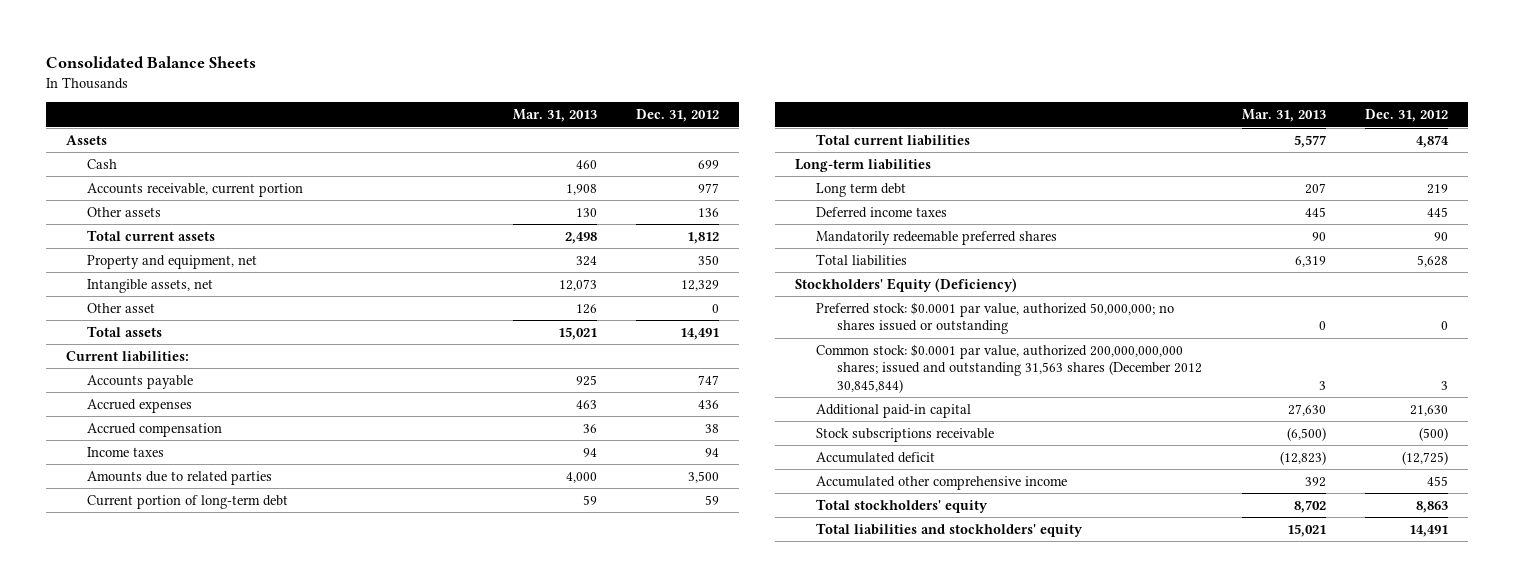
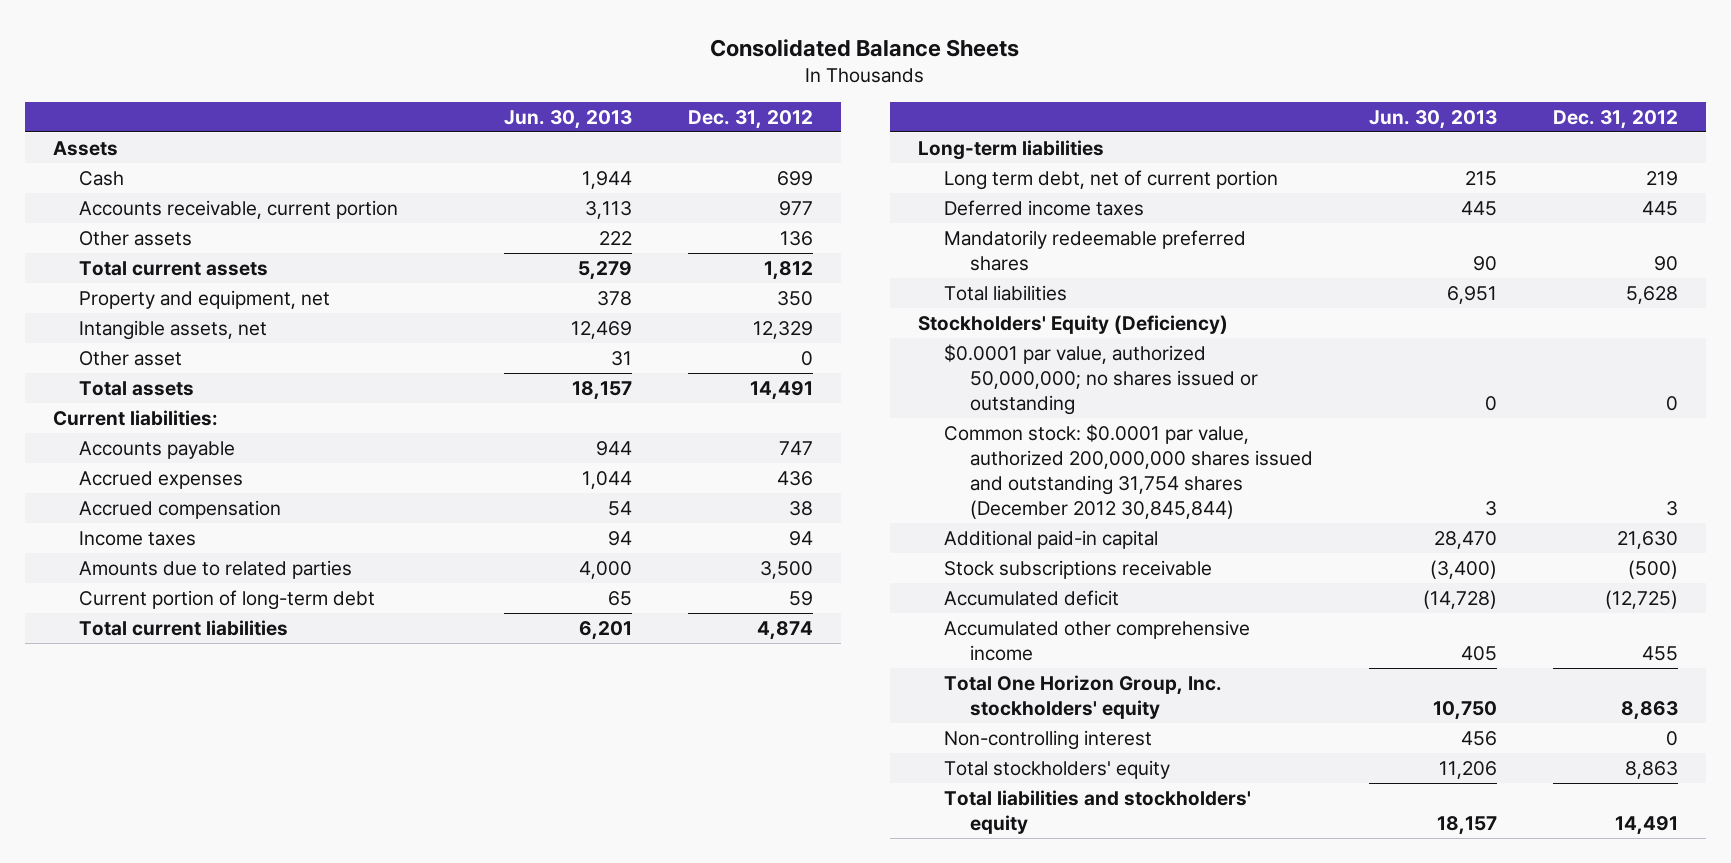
- | Mar. 31, 2013 | Dec. 31, 2012
+ | Jun. 30, 2013 | Dec. 31, 2012
- Long term debt | 207 | 219
+ Long term debt, net of current portion | 215 | 219
- Preferred stock: $0.0001 par value, authorized 50,000,000; no shares issued or outstanding | 0 | 0
- Common stock: $0.0001 par value, authorized 200,000,000,000 shares; issued and outstanding 31,563 shares (December 2012 30,845,844) | 3 | 3
+ $0.0001 par value, authorized 50,000,000; no shares issued or outstanding | 0 | 0
+ Common stock: $0.0001 par value, authorized 200,000,000 shares issued and outstanding 31,754 shares (December 2012 30,845,844) | 3 | 3
+ Total One Horizon Group, Inc. stockholders' equity | 10,750 | 8,863
+ Non-controlling interest | 456 | 0

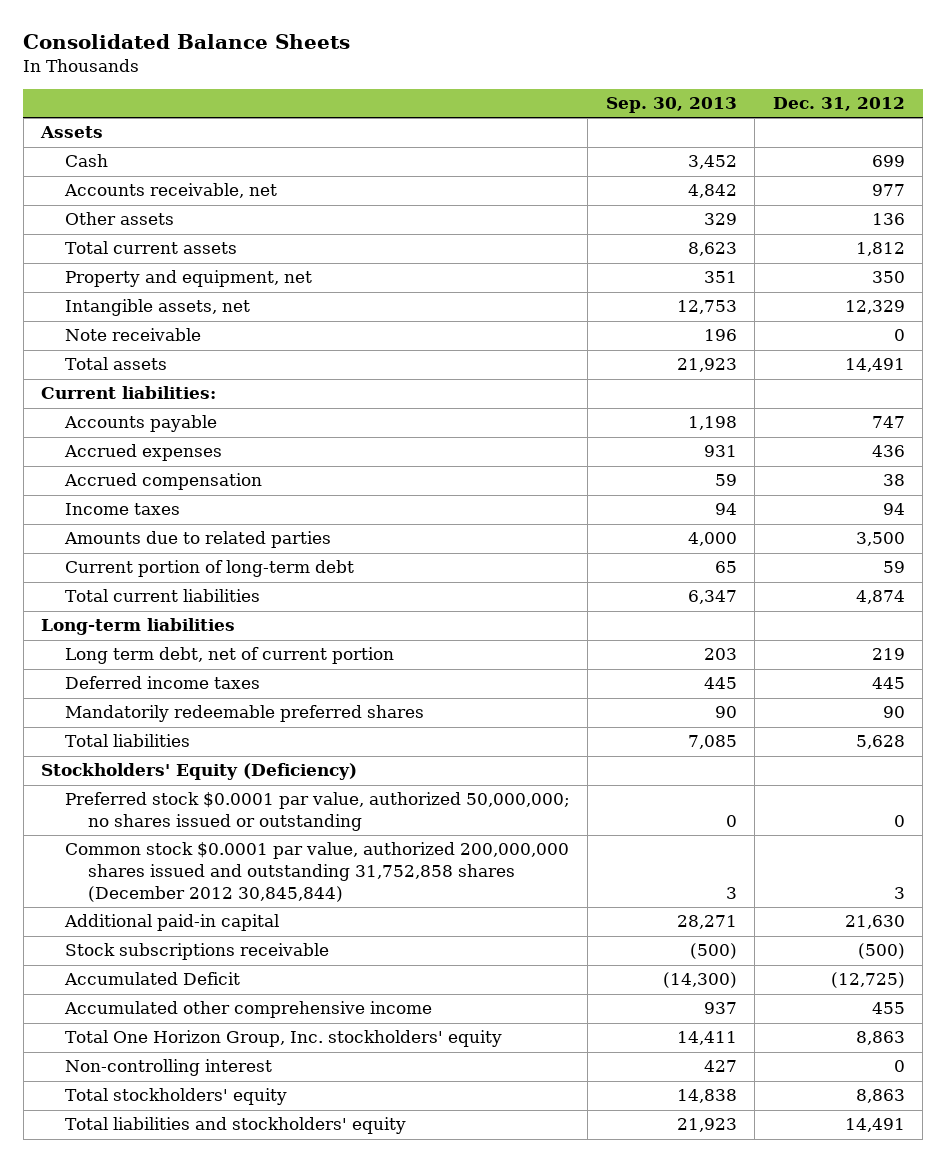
- | Jun. 30, 2013 | Dec. 31, 2012
+ | Sep. 30, 2013 | Dec. 31, 2012
- Accounts receivable, current portion | 3,113 | 977
+ Accounts receivable, net | 4,842 | 977
- Other asset | 31 | 0
+ Note receivable | 196 | 0
- $0.0001 par value, authorized 50,000,000; no shares issued or outstanding | 0 | 0
- Common stock: $0.0001 par value, authorized 200,000,000 shares issued and outstanding 31,754 shares (December 2012 30,845,844) | 3 | 3
+ Preferred stock $0.0001 par value, authorized 50,000,000; no shares issued or outstanding | 0 | 0
+ Common stock $0.0001 par value, authorized 200,000,000 shares issued and outstanding 31,752,858 shares (December 2012 30,845,844) | 3 | 3
- Accumulated deficit | (14,728) | (12,725)
+ Accumulated Deficit | (14,300) | (12,725)

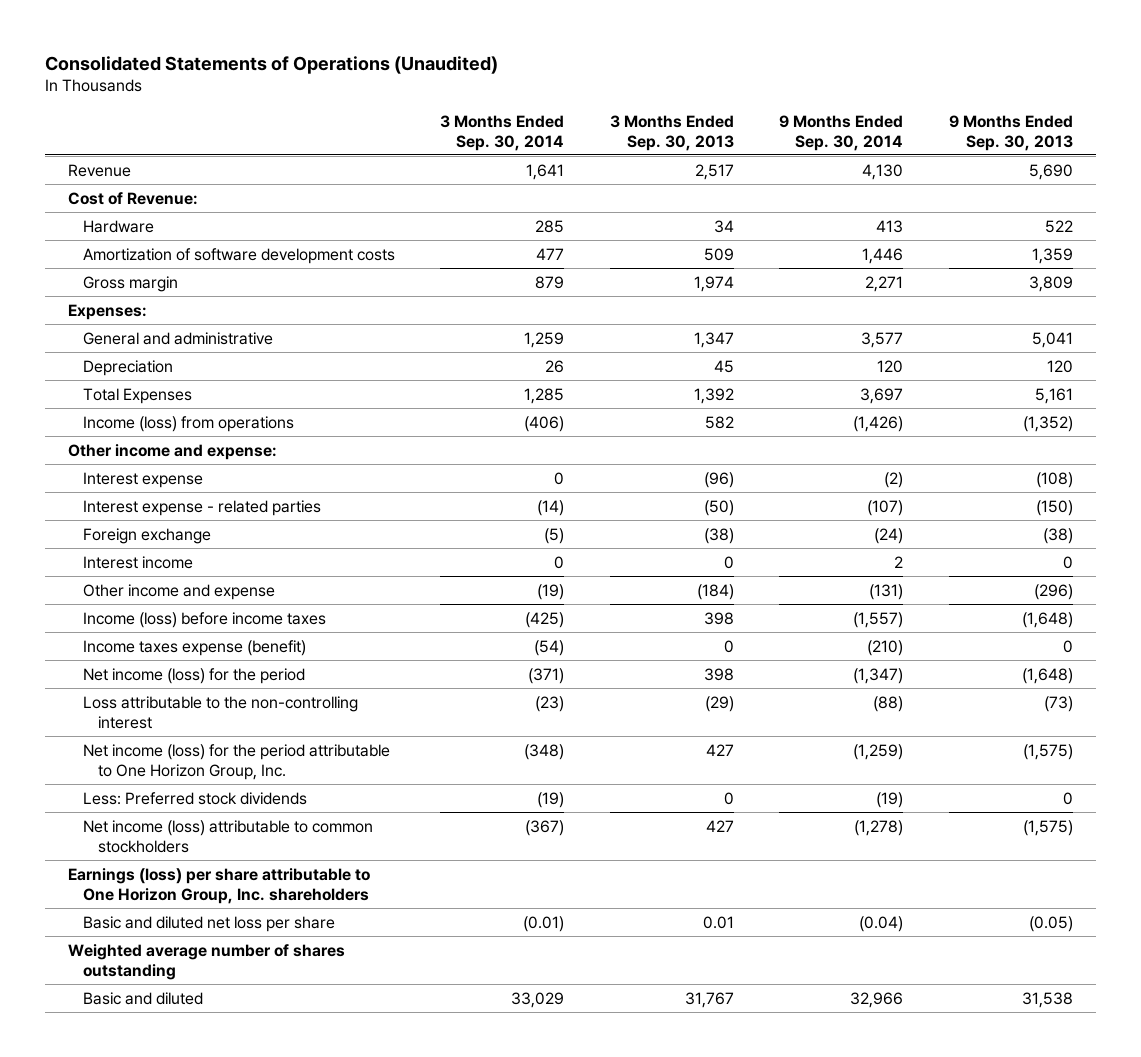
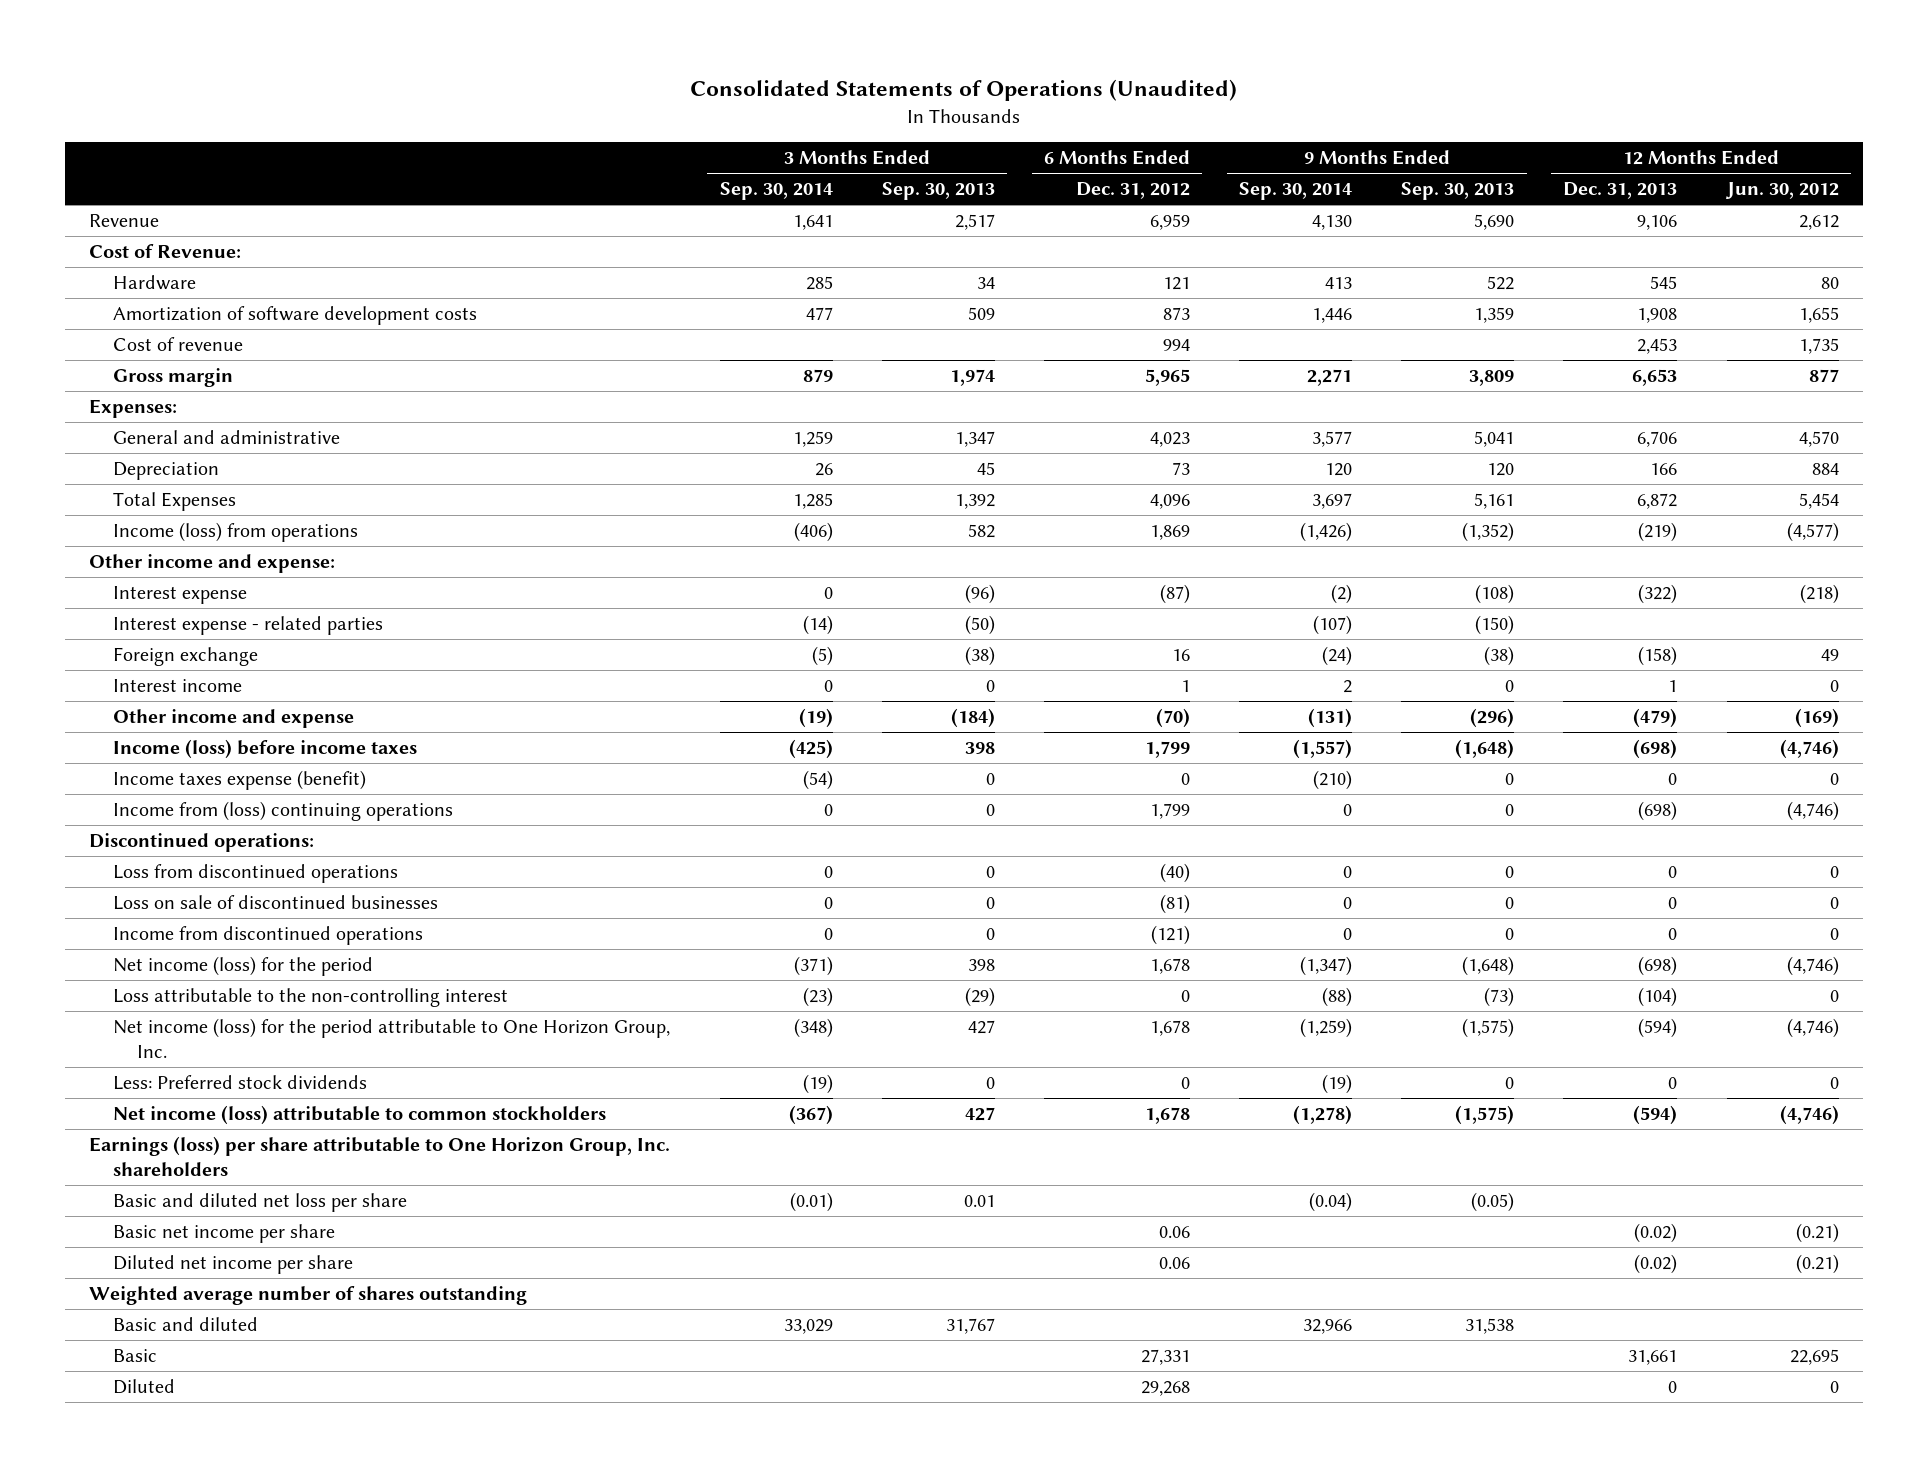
- | 3 Months Ended Sep. 30, 2014 | 3 Months Ended Sep. 30, 2013 | 9 Months Ended Sep. 30, 2014 | 9 Months Ended Sep. 30, 2013
+ | 3 Months Ended Sep. 30, 2014 | 3 Months Ended Sep. 30, 2013 | 6 Months Ended Dec. 31, 2012 | 9 Months Ended Sep. 30, 2014 | 9 Months Ended Sep. 30, 2013 | 12 Months Ended Dec. 31, 2013 | 12 Months Ended Jun. 30, 2012
+ Cost of revenue | | | 994 | | | 2,453 | 1,735
+ Income from (loss) continuing operations | 0 | 0 | 1,799 | 0 | 0 | (698) | (4,746)
+ Discontinued operations:
+ Loss from discontinued operations | 0 | 0 | (40) | 0 | 0 | 0 | 0
+ Loss on sale of discontinued businesses | 0 | 0 | (81) | 0 | 0 | 0 | 0
+ Income from discontinued operations | 0 | 0 | (121) | 0 | 0 | 0 | 0
+ Basic net income per share | | | 0.06 | | | (0.02) | (0.21)
+ Diluted net income per share | | | 0.06 | | | (0.02) | (0.21)
+ Basic | | | 27,331 | | | 31,661 | 22,695
+ Diluted | | | 29,268 | | | 0 | 0

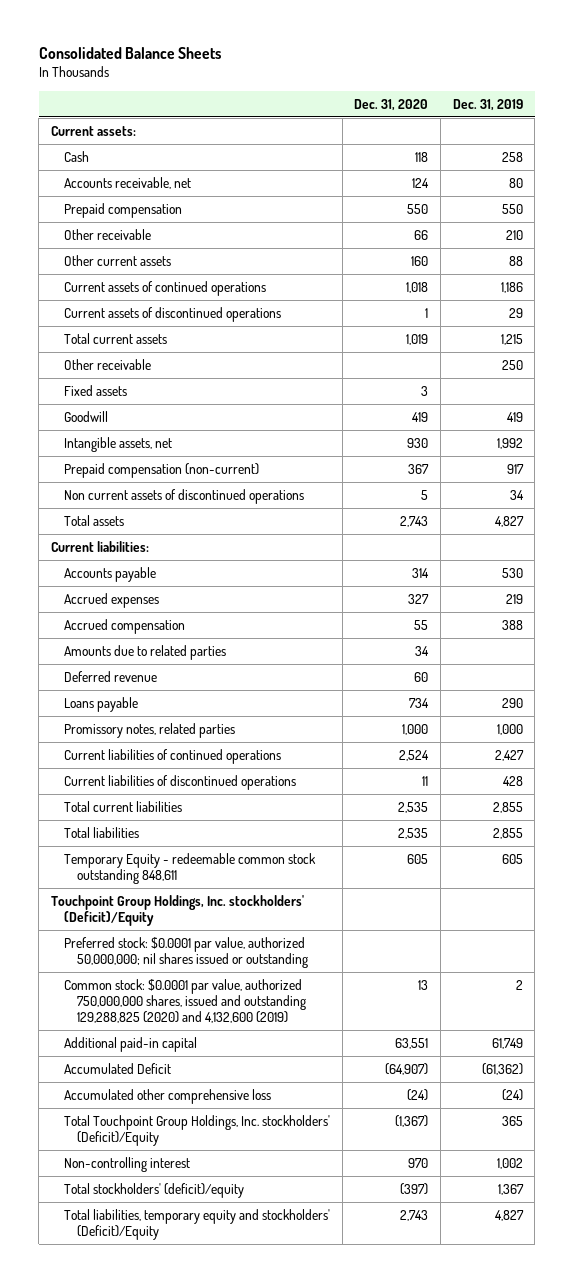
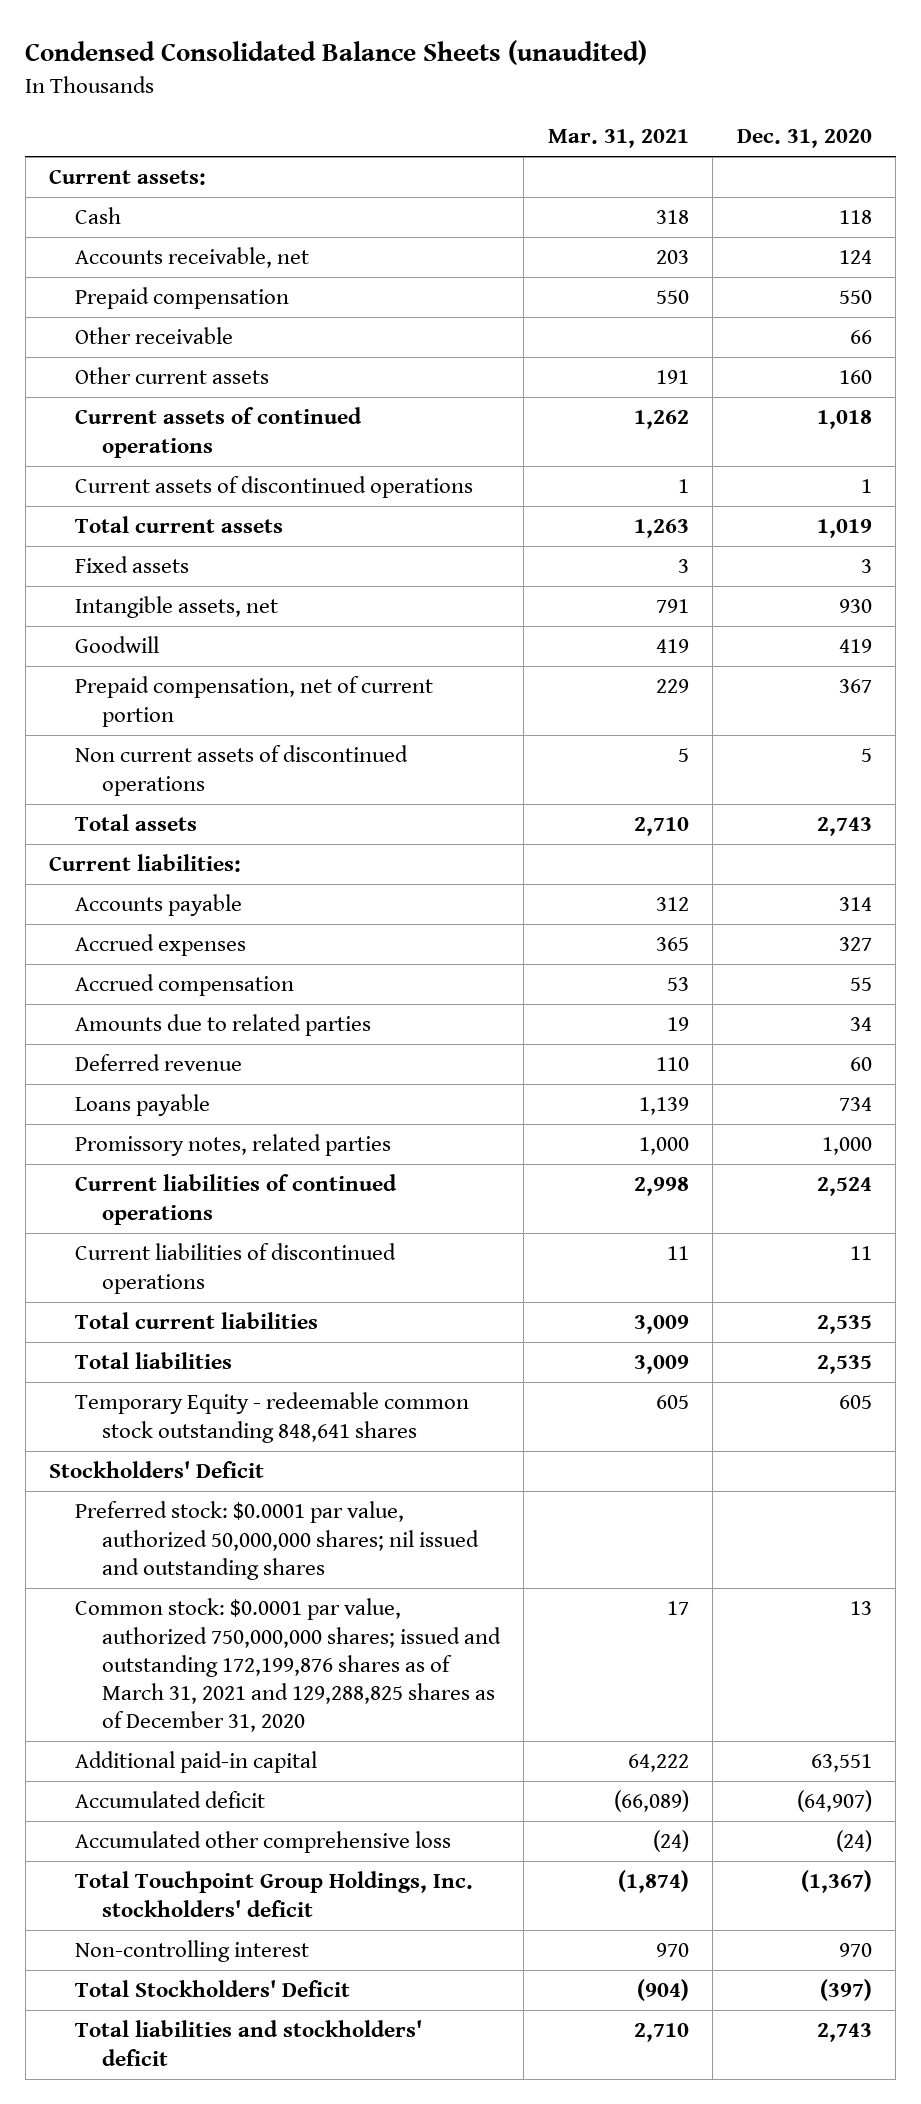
- Consolidated Balance Sheets
+ Condensed Consolidated Balance Sheets (unaudited)
- | Dec. 31, 2020 | Dec. 31, 2019
+ | Mar. 31, 2021 | Dec. 31, 2020
- Other receivable | | 250
- Prepaid compensation (non-current) | 367 | 917
moved down: Goodwill | 419 | 419
+ Prepaid compensation, net of current portion | 229 | 367
- Temporary Equity - redeemable common stock outstanding 848,611 | 605 | 605
- Touchpoint Group Holdings, Inc. stockholders' (Deficit)/Equity
- Preferred stock: $0.0001 par value, authorized 50,000,000; nil shares issued or outstanding
- Common stock: $0.0001 par value, authorized 750,000,000 shares, issued and outstanding 129,288,825 (2020) and 4,132,600 (2019) | 13 | 2
+ Temporary Equity - redeemable common stock outstanding 848,641 shares | 605 | 605
+ Stockholders' Deficit
+ Preferred stock: $0.0001 par value, authorized 50,000,000 shares; nil issued and outstanding shares
+ Common stock: $0.0001 par value, authorized 750,000,000 shares; issued and outstanding 172,199,876 shares as of March 31, 2021 and 129,288,825 shares as of December 31, 2020 | 17 | 13
- Accumulated Deficit | (64,907) | (61,362)
+ Accumulated deficit | (66,089) | (64,907)
- Total Touchpoint Group Holdings, Inc. stockholders' (Deficit)/Equity | (1,367) | 365
+ Total Touchpoint Group Holdings, Inc. stockholders' deficit | (1,874) | (1,367)
- Total stockholders' (deficit)/equity | (397) | 1,367
- Total liabilities, temporary equity and stockholders' (Deficit)/Equity | 2,743 | 4,827
+ Total Stockholders' Deficit | (904) | (397)
+ Total liabilities and stockholders' deficit | 2,710 | 2,743

